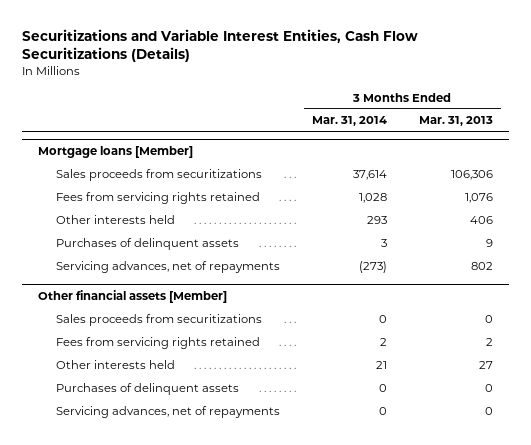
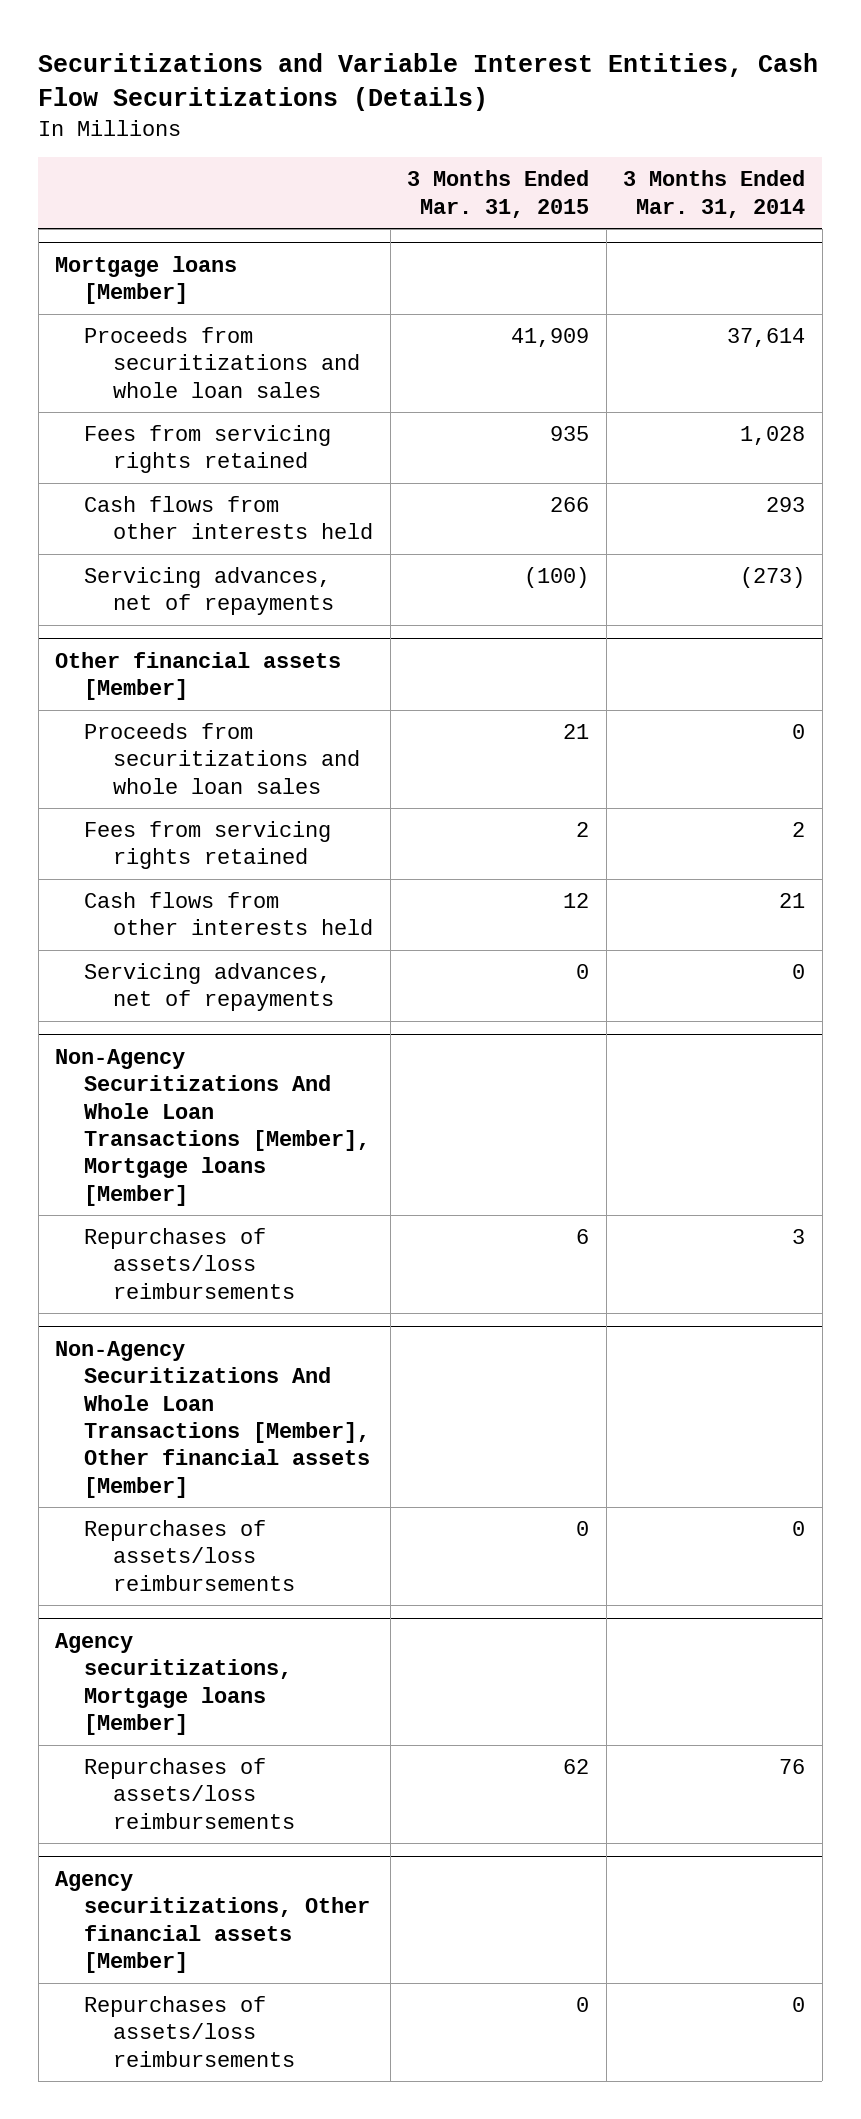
- | 3 Months Ended Mar. 31, 2014 | 3 Months Ended Mar. 31, 2013
+ | 3 Months Ended Mar. 31, 2015 | 3 Months Ended Mar. 31, 2014
@ Mortgage loans [Member]
- Sales proceeds from securitizations | 37,614 | 106,306
+ Proceeds from securitizations and whole loan sales | 41,909 | 37,614
- Other interests held | 293 | 406
- Purchases of delinquent assets | 3 | 9
+ Cash flows from other interests held | 266 | 293
@ Other financial assets [Member]
- Sales proceeds from securitizations | 0 | 0
+ Proceeds from securitizations and whole loan sales | 21 | 0
- Other interests held | 21 | 27
- Purchases of delinquent assets | 0 | 0
+ Cash flows from other interests held | 12 | 21
+ Non-Agency Securitizations And Whole Loan Transactions [Member], Mortgage loans [Member]
+ Repurchases of assets/loss reimbursements | 6 | 3
+ Non-Agency Securitizations And Whole Loan Transactions [Member], Other financial assets [Member]
+ Repurchases of assets/loss reimbursements | 0 | 0
+ Agency securitizations, Mortgage loans [Member]
+ Repurchases of assets/loss reimbursements | 62 | 76
+ Agency securitizations, Other financial assets [Member]
+ Repurchases of assets/loss reimbursements | 0 | 0

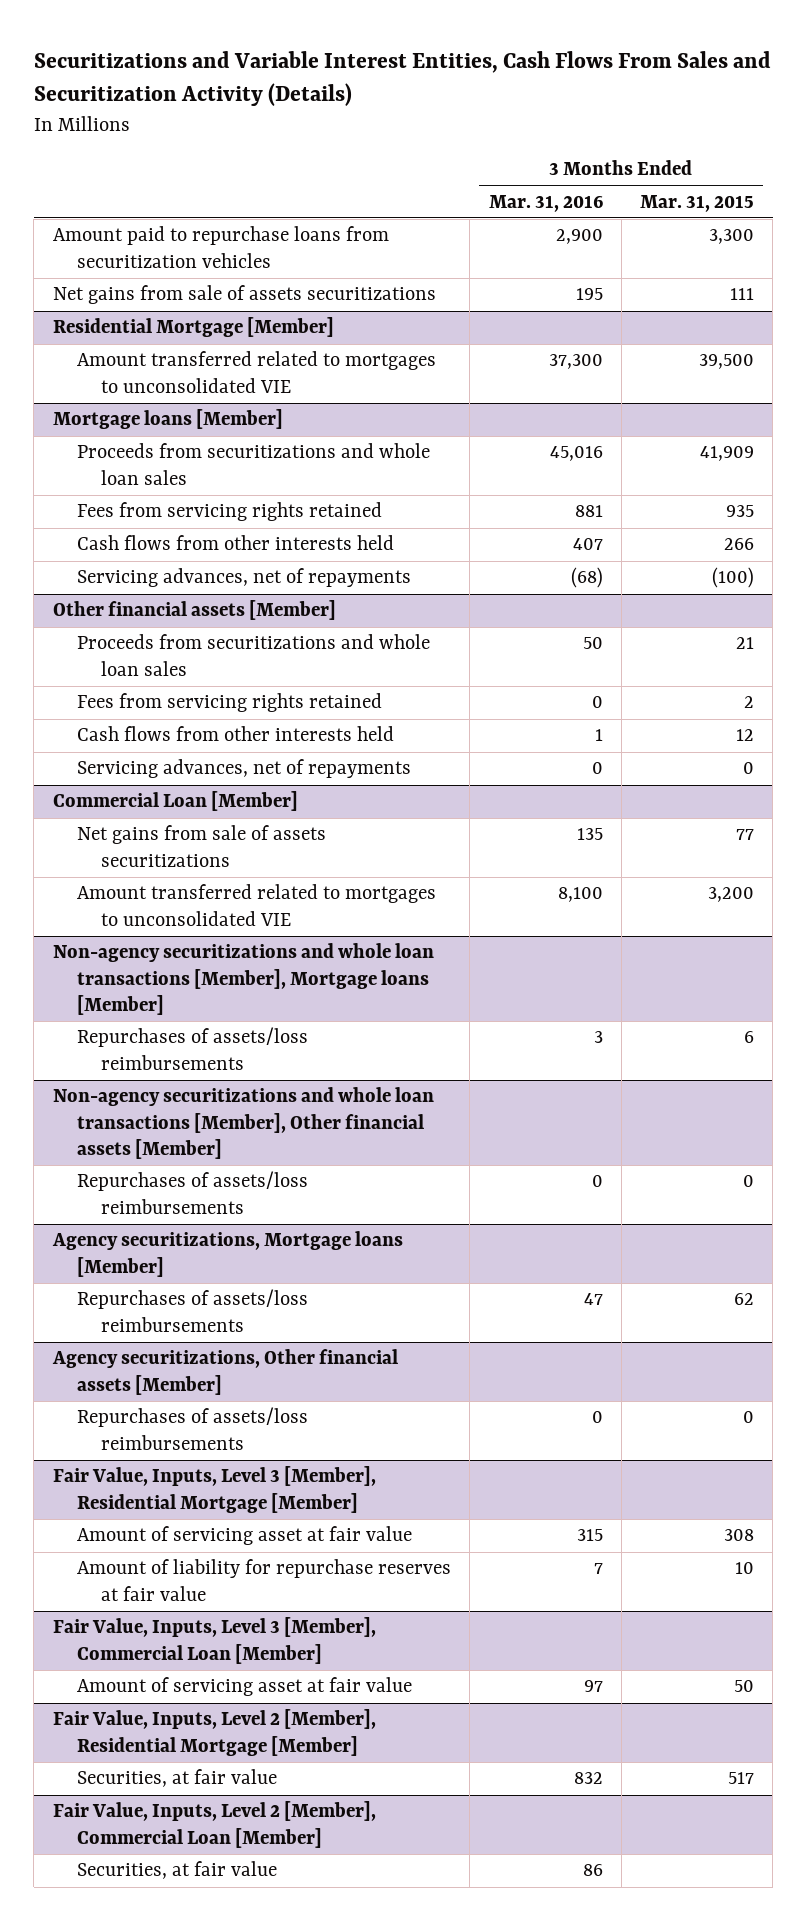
- Securitizations and Variable Interest Entities, Cash Flow Securitizations (Details)
+ Securitizations and Variable Interest Entities, Cash Flows From Sales and Securitization Activity (Details)
- | 3 Months Ended Mar. 31, 2015 | 3 Months Ended Mar. 31, 2014
+ | 3 Months Ended Mar. 31, 2016 | 3 Months Ended Mar. 31, 2015
+ Amount paid to repurchase loans from securitization vehicles | 2,900 | 3,300
+ Net gains from sale of assets securitizations | 195 | 111
+ Residential Mortgage [Member]
+ Amount transferred related to mortgages to unconsolidated VIE | 37,300 | 39,500
- Non-Agency Securitizations And Whole Loan Transactions [Member], Mortgage loans [Member]
+ Commercial Loan [Member]
+ Net gains from sale of assets securitizations | 135 | 77
+ Amount transferred related to mortgages to unconsolidated VIE | 8,100 | 3,200
+ Non-agency securitizations and whole loan transactions [Member], Mortgage loans [Member]
- Non-Agency Securitizations And Whole Loan Transactions [Member], Other financial assets [Member]
+ Non-agency securitizations and whole loan transactions [Member], Other financial assets [Member]
+ Fair Value, Inputs, Level 3 [Member], Residential Mortgage [Member]
+ Amount of servicing asset at fair value | 315 | 308
+ Amount of liability for repurchase reserves at fair value | 7 | 10
+ Fair Value, Inputs, Level 3 [Member], Commercial Loan [Member]
+ Amount of servicing asset at fair value | 97 | 50
+ Fair Value, Inputs, Level 2 [Member], Residential Mortgage [Member]
+ Securities, at fair value | 832 | 517
+ Fair Value, Inputs, Level 2 [Member], Commercial Loan [Member]
+ Securities, at fair value | 86 |

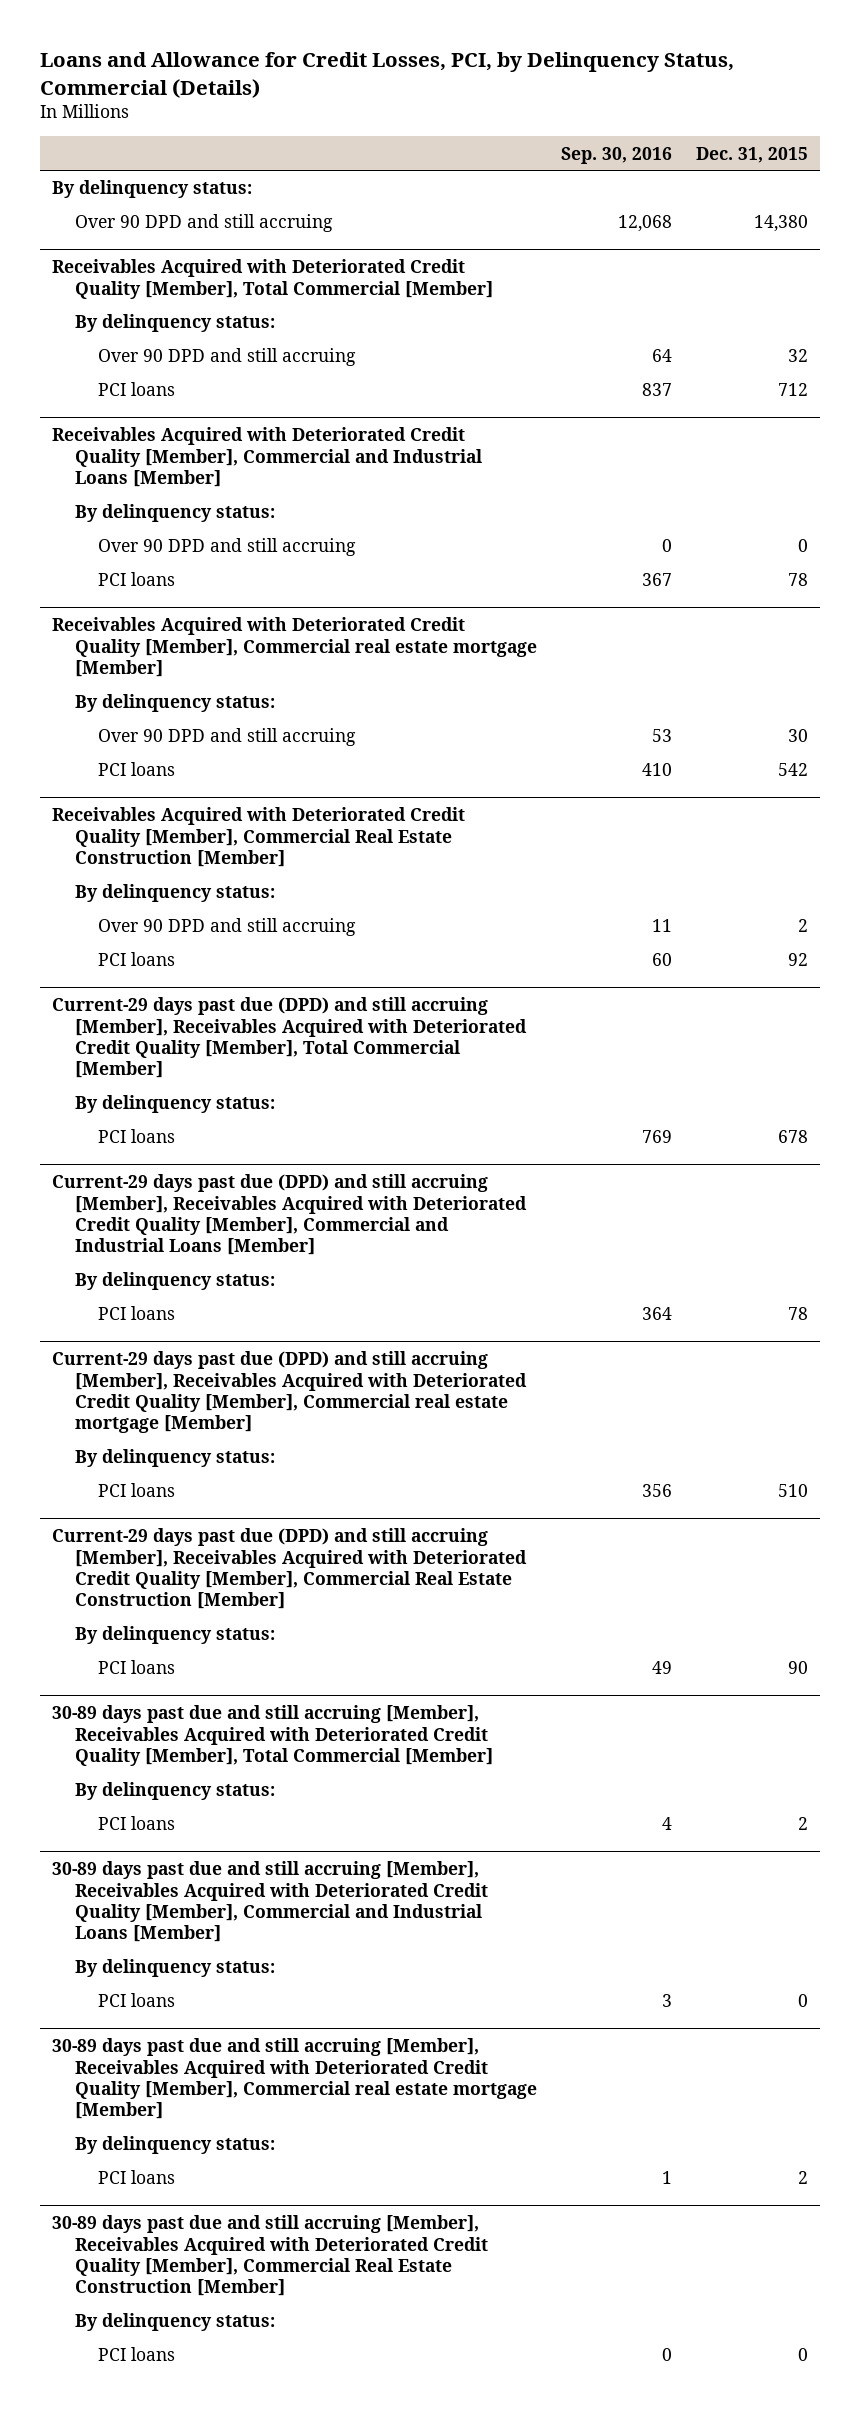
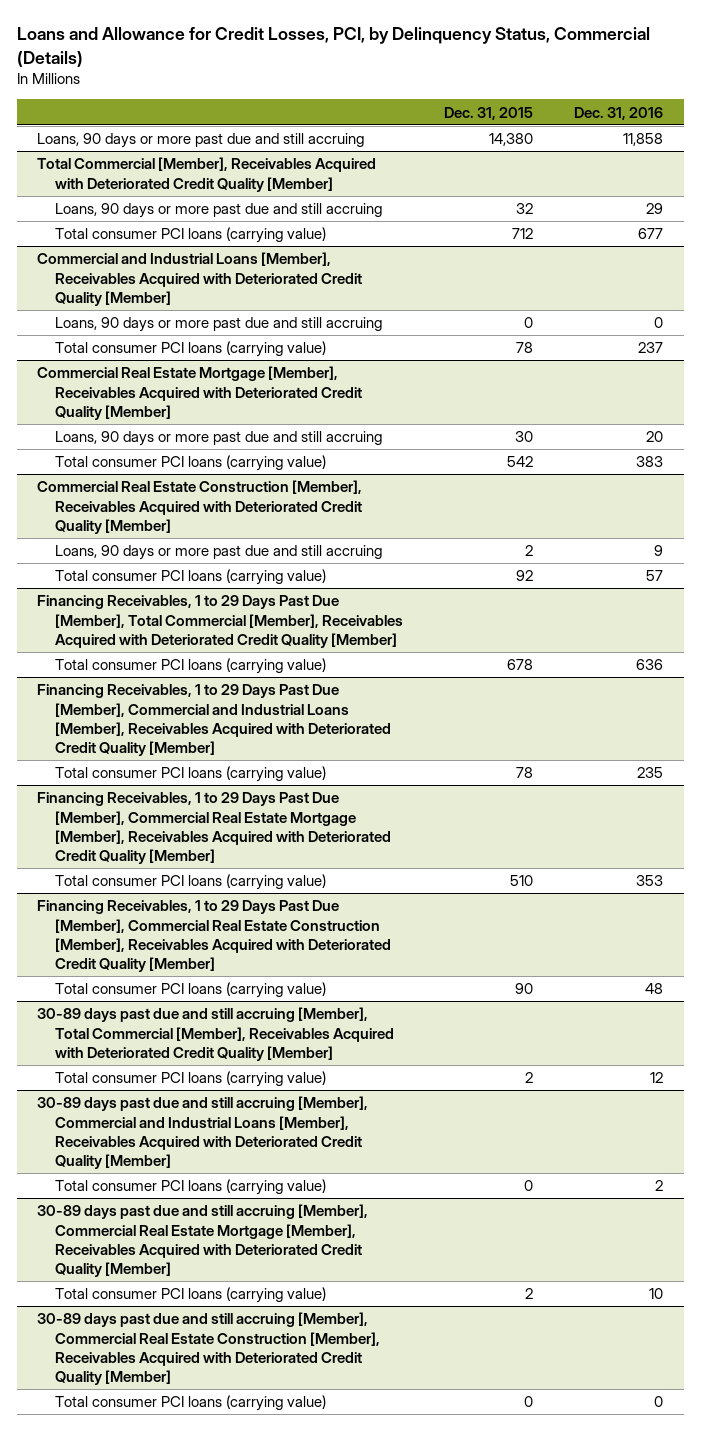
- | Sep. 30, 2016 | Dec. 31, 2015
+ | Dec. 31, 2015 | Dec. 31, 2016
- By delinquency status:
- Over 90 DPD and still accruing | 12,068 | 14,380
- Receivables Acquired with Deteriorated Credit Quality [Member], Total Commercial [Member]
- By delinquency status:
- Over 90 DPD and still accruing | 64 | 32
- PCI loans | 837 | 712
- Receivables Acquired with Deteriorated Credit Quality [Member], Commercial and Industrial Loans [Member]
- By delinquency status:
- Over 90 DPD and still accruing | 0 | 0
- PCI loans | 367 | 78
- Receivables Acquired with Deteriorated Credit Quality [Member], Commercial real estate mortgage [Member]
- By delinquency status:
- Over 90 DPD and still accruing | 53 | 30
- PCI loans | 410 | 542
- Receivables Acquired with Deteriorated Credit Quality [Member], Commercial Real Estate Construction [Member]
- By delinquency status:
- Over 90 DPD and still accruing | 11 | 2
- PCI loans | 60 | 92
- Current-29 days past due (DPD) and still accruing [Member], Receivables Acquired with Deteriorated Credit Quality [Member], Total Commercial [Member]
- By delinquency status:
- PCI loans | 769 | 678
- Current-29 days past due (DPD) and still accruing [Member], Receivables Acquired with Deteriorated Credit Quality [Member], Commercial and Industrial Loans [Member]
- By delinquency status:
- PCI loans | 364 | 78
- Current-29 days past due (DPD) and still accruing [Member], Receivables Acquired with Deteriorated Credit Quality [Member], Commercial real estate mortgage [Member]
- By delinquency status:
- PCI loans | 356 | 510
- Current-29 days past due (DPD) and still accruing [Member], Receivables Acquired with Deteriorated Credit Quality [Member], Commercial Real Estate Construction [Member]
- By delinquency status:
- PCI loans | 49 | 90
- 30-89 days past due and still accruing [Member], Receivables Acquired with Deteriorated Credit Quality [Member], Total Commercial [Member]
- By delinquency status:
- PCI loans | 4 | 2
- 30-89 days past due and still accruing [Member], Receivables Acquired with Deteriorated Credit Quality [Member], Commercial and Industrial Loans [Member]
- By delinquency status:
- PCI loans | 3 | 0
- 30-89 days past due and still accruing [Member], Receivables Acquired with Deteriorated Credit Quality [Member], Commercial real estate mortgage [Member]
- By delinquency status:
- PCI loans | 1 | 2
- 30-89 days past due and still accruing [Member], Receivables Acquired with Deteriorated Credit Quality [Member], Commercial Real Estate Construction [Member]
- By delinquency status:
- PCI loans | 0 | 0
+ Loans, 90 days or more past due and still accruing | 14,380 | 11,858
+ Total Commercial [Member], Receivables Acquired with Deteriorated Credit Quality [Member]
+ Loans, 90 days or more past due and still accruing | 32 | 29
+ Total consumer PCI loans (carrying value) | 712 | 677
+ Commercial and Industrial Loans [Member], Receivables Acquired with Deteriorated Credit Quality [Member]
+ Loans, 90 days or more past due and still accruing | 0 | 0
+ Total consumer PCI loans (carrying value) | 78 | 237
+ Commercial Real Estate Mortgage [Member], Receivables Acquired with Deteriorated Credit Quality [Member]
+ Loans, 90 days or more past due and still accruing | 30 | 20
+ Total consumer PCI loans (carrying value) | 542 | 383
+ Commercial Real Estate Construction [Member], Receivables Acquired with Deteriorated Credit Quality [Member]
+ Loans, 90 days or more past due and still accruing | 2 | 9
+ Total consumer PCI loans (carrying value) | 92 | 57
+ Financing Receivables, 1 to 29 Days Past Due [Member], Total Commercial [Member], Receivables Acquired with Deteriorated Credit Quality [Member]
+ Total consumer PCI loans (carrying value) | 678 | 636
+ Financing Receivables, 1 to 29 Days Past Due [Member], Commercial and Industrial Loans [Member], Receivables Acquired with Deteriorated Credit Quality [Member]
+ Total consumer PCI loans (carrying value) | 78 | 235
+ Financing Receivables, 1 to 29 Days Past Due [Member], Commercial Real Estate Mortgage [Member], Receivables Acquired with Deteriorated Credit Quality [Member]
+ Total consumer PCI loans (carrying value) | 510 | 353
+ Financing Receivables, 1 to 29 Days Past Due [Member], Commercial Real Estate Construction [Member], Receivables Acquired with Deteriorated Credit Quality [Member]
+ Total consumer PCI loans (carrying value) | 90 | 48
+ 30-89 days past due and still accruing [Member], Total Commercial [Member], Receivables Acquired with Deteriorated Credit Quality [Member]
+ Total consumer PCI loans (carrying value) | 2 | 12
+ 30-89 days past due and still accruing [Member], Commercial and Industrial Loans [Member], Receivables Acquired with Deteriorated Credit Quality [Member]
+ Total consumer PCI loans (carrying value) | 0 | 2
+ 30-89 days past due and still accruing [Member], Commercial Real Estate Mortgage [Member], Receivables Acquired with Deteriorated Credit Quality [Member]
+ Total consumer PCI loans (carrying value) | 2 | 10
+ 30-89 days past due and still accruing [Member], Commercial Real Estate Construction [Member], Receivables Acquired with Deteriorated Credit Quality [Member]
+ Total consumer PCI loans (carrying value) | 0 | 0

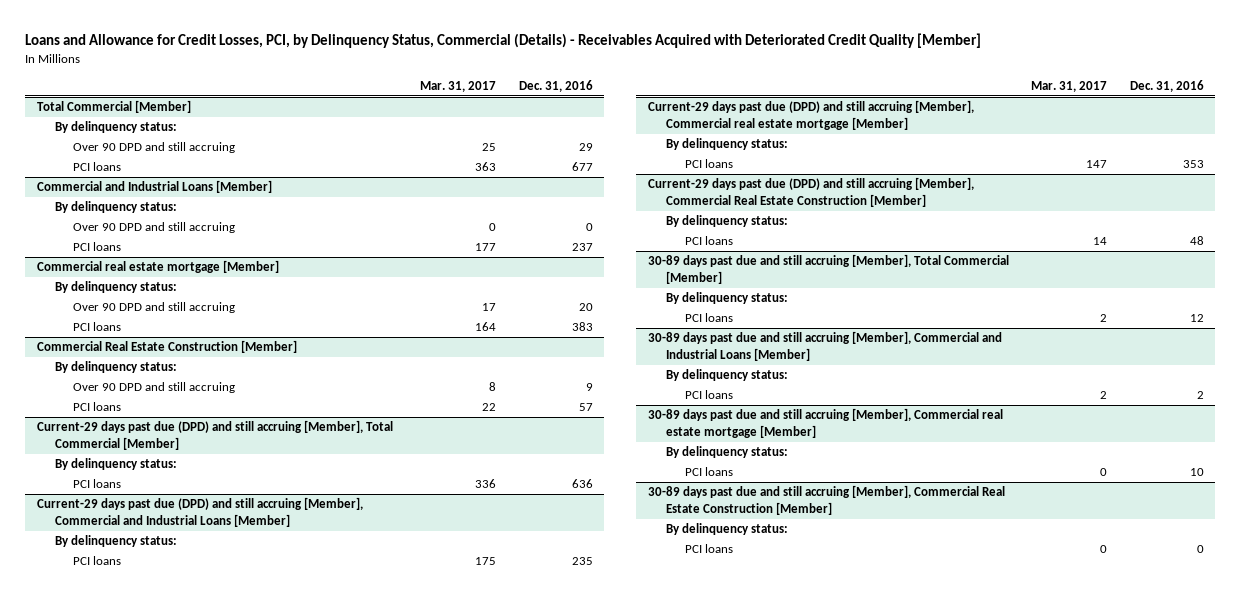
- Loans and Allowance for Credit Losses, PCI, by Delinquency Status, Commercial (Details)
+ Loans and Allowance for Credit Losses, PCI, by Delinquency Status, Commercial (Details) - Receivables Acquired with Deteriorated Credit Quality [Member]
- | Dec. 31, 2015 | Dec. 31, 2016
+ | Mar. 31, 2017 | Dec. 31, 2016
- Loans, 90 days or more past due and still accruing | 14,380 | 11,858
- Total Commercial [Member], Receivables Acquired with Deteriorated Credit Quality [Member]
- Loans, 90 days or more past due and still accruing | 32 | 29
- Total consumer PCI loans (carrying value) | 712 | 677
- Commercial and Industrial Loans [Member], Receivables Acquired with Deteriorated Credit Quality [Member]
- Loans, 90 days or more past due and still accruing | 0 | 0
- Total consumer PCI loans (carrying value) | 78 | 237
- Commercial Real Estate Mortgage [Member], Receivables Acquired with Deteriorated Credit Quality [Member]
- Loans, 90 days or more past due and still accruing | 30 | 20
- Total consumer PCI loans (carrying value) | 542 | 383
- Commercial Real Estate Construction [Member], Receivables Acquired with Deteriorated Credit Quality [Member]
- Loans, 90 days or more past due and still accruing | 2 | 9
- Total consumer PCI loans (carrying value) | 92 | 57
- Financing Receivables, 1 to 29 Days Past Due [Member], Total Commercial [Member], Receivables Acquired with Deteriorated Credit Quality [Member]
- Total consumer PCI loans (carrying value) | 678 | 636
- Financing Receivables, 1 to 29 Days Past Due [Member], Commercial and Industrial Loans [Member], Receivables Acquired with Deteriorated Credit Quality [Member]
- Total consumer PCI loans (carrying value) | 78 | 235
- Financing Receivables, 1 to 29 Days Past Due [Member], Commercial Real Estate Mortgage [Member], Receivables Acquired with Deteriorated Credit Quality [Member]
- Total consumer PCI loans (carrying value) | 510 | 353
- Financing Receivables, 1 to 29 Days Past Due [Member], Commercial Real Estate Construction [Member], Receivables Acquired with Deteriorated Credit Quality [Member]
- Total consumer PCI loans (carrying value) | 90 | 48
- 30-89 days past due and still accruing [Member], Total Commercial [Member], Receivables Acquired with Deteriorated Credit Quality [Member]
- Total consumer PCI loans (carrying value) | 2 | 12
- 30-89 days past due and still accruing [Member], Commercial and Industrial Loans [Member], Receivables Acquired with Deteriorated Credit Quality [Member]
- Total consumer PCI loans (carrying value) | 0 | 2
- 30-89 days past due and still accruing [Member], Commercial Real Estate Mortgage [Member], Receivables Acquired with Deteriorated Credit Quality [Member]
- Total consumer PCI loans (carrying value) | 2 | 10
- 30-89 days past due and still accruing [Member], Commercial Real Estate Construction [Member], Receivables Acquired with Deteriorated Credit Quality [Member]
- Total consumer PCI loans (carrying value) | 0 | 0
+ Total Commercial [Member]
+ By delinquency status:
+ Over 90 DPD and still accruing | 25 | 29
+ PCI loans | 363 | 677
+ Commercial and Industrial Loans [Member]
+ By delinquency status:
+ Over 90 DPD and still accruing | 0 | 0
+ PCI loans | 177 | 237
+ Commercial real estate mortgage [Member]
+ By delinquency status:
+ Over 90 DPD and still accruing | 17 | 20
+ PCI loans | 164 | 383
+ Commercial Real Estate Construction [Member]
+ By delinquency status:
+ Over 90 DPD and still accruing | 8 | 9
+ PCI loans | 22 | 57
+ Current-29 days past due (DPD) and still accruing [Member], Total Commercial [Member]
+ By delinquency status:
+ PCI loans | 336 | 636
+ Current-29 days past due (DPD) and still accruing [Member], Commercial and Industrial Loans [Member]
+ By delinquency status:
+ PCI loans | 175 | 235
+ Current-29 days past due (DPD) and still accruing [Member], Commercial real estate mortgage [Member]
+ By delinquency status:
+ PCI loans | 147 | 353
+ Current-29 days past due (DPD) and still accruing [Member], Commercial Real Estate Construction [Member]
+ By delinquency status:
+ PCI loans | 14 | 48
+ 30-89 days past due and still accruing [Member], Total Commercial [Member]
+ By delinquency status:
+ PCI loans | 2 | 12
+ 30-89 days past due and still accruing [Member], Commercial and Industrial Loans [Member]
+ By delinquency status:
+ PCI loans | 2 | 2
+ 30-89 days past due and still accruing [Member], Commercial real estate mortgage [Member]
+ By delinquency status:
+ PCI loans | 0 | 10
+ 30-89 days past due and still accruing [Member], Commercial Real Estate Construction [Member]
+ By delinquency status:
+ PCI loans | 0 | 0

